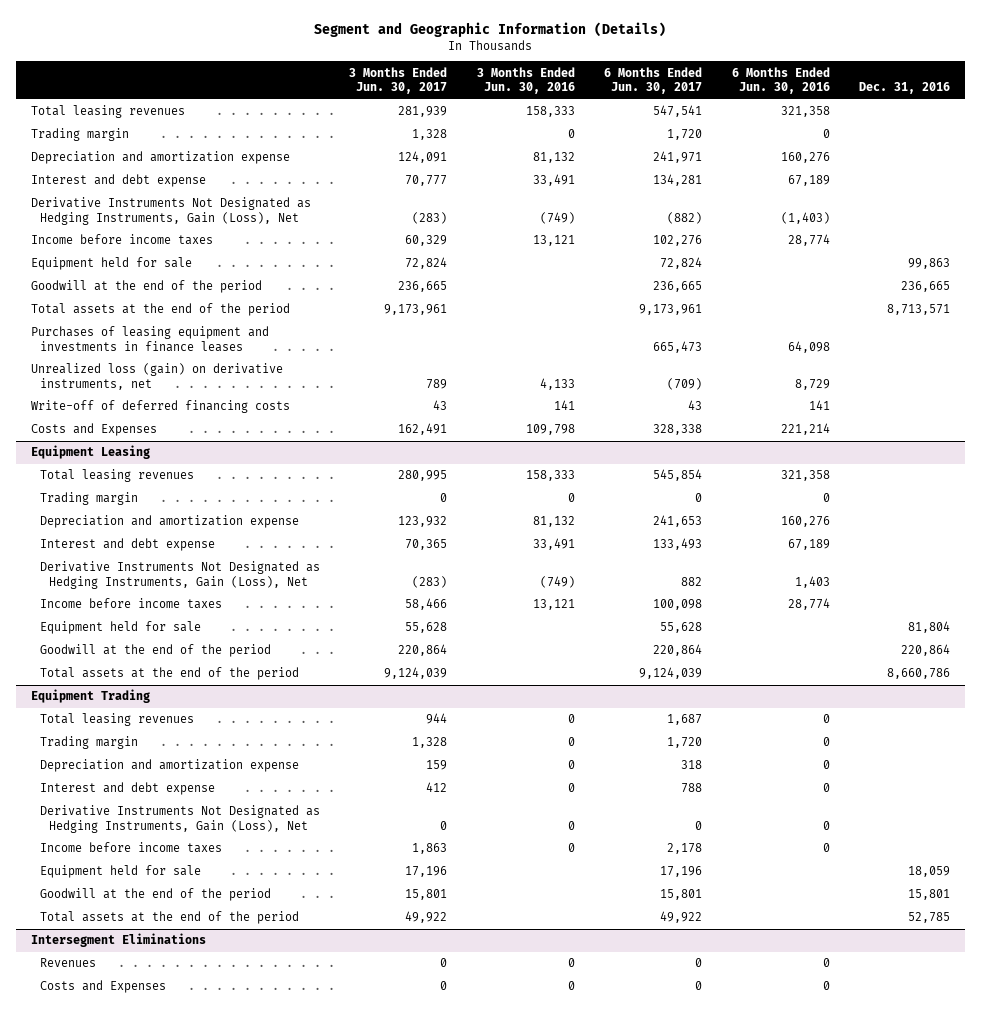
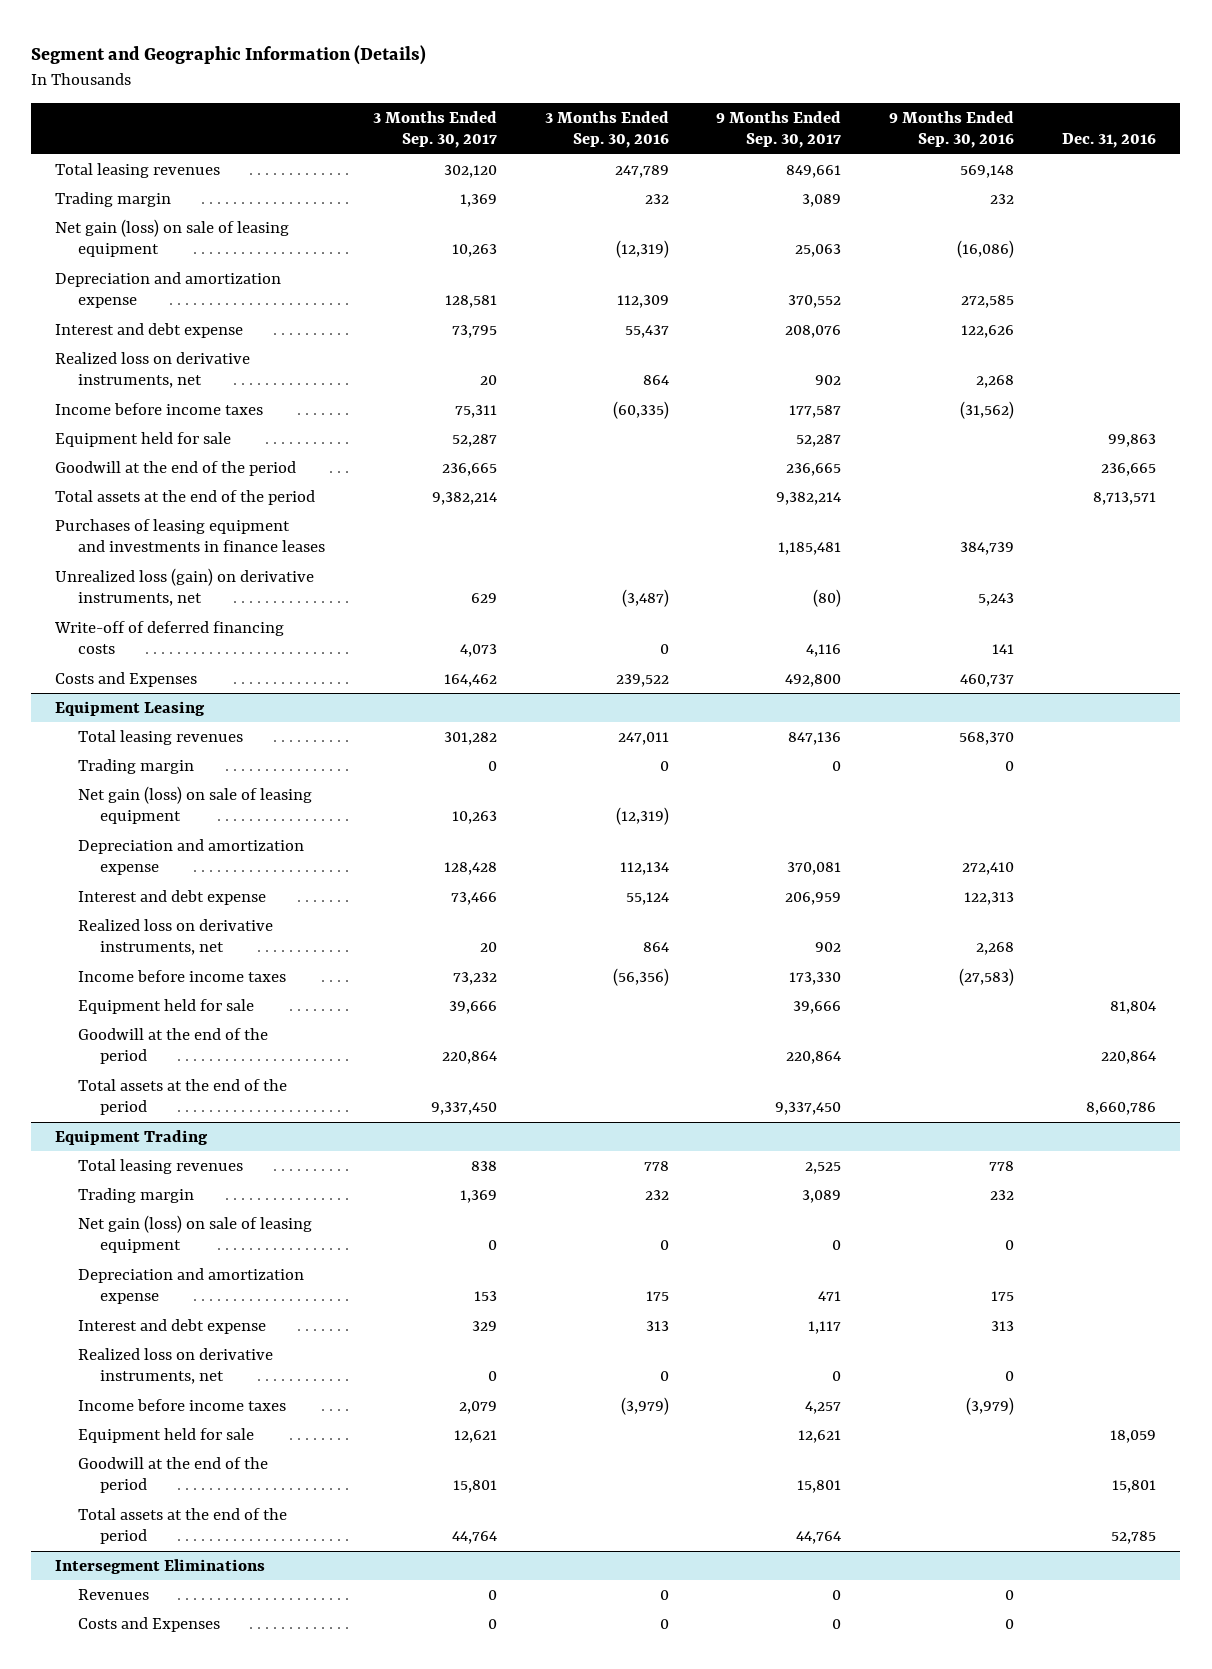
- | 3 Months Ended Jun. 30, 2017 | 3 Months Ended Jun. 30, 2016 | 6 Months Ended Jun. 30, 2017 | 6 Months Ended Jun. 30, 2016 | Dec. 31, 2016
+ | 3 Months Ended Sep. 30, 2017 | 3 Months Ended Sep. 30, 2016 | 9 Months Ended Sep. 30, 2017 | 9 Months Ended Sep. 30, 2016 | Dec. 31, 2016
+ Net gain (loss) on sale of leasing equipment | 10,263 | (12,319) | 25,063 | (16,086) |
- Derivative Instruments Not Designated as Hedging Instruments, Gain (Loss), Net | (283) | (749) | (882) | (1,403) |
+ Realized loss on derivative instruments, net | 20 | 864 | 902 | 2,268 |
@ Equipment Leasing
+ Net gain (loss) on sale of leasing equipment | 10,263 | (12,319) | | |
- Derivative Instruments Not Designated as Hedging Instruments, Gain (Loss), Net | (283) | (749) | 882 | 1,403 |
+ Realized loss on derivative instruments, net | 20 | 864 | 902 | 2,268 |
@ Equipment Trading
+ Net gain (loss) on sale of leasing equipment | 0 | 0 | 0 | 0 |
- Derivative Instruments Not Designated as Hedging Instruments, Gain (Loss), Net | 0 | 0 | 0 | 0 |
+ Realized loss on derivative instruments, net | 0 | 0 | 0 | 0 |

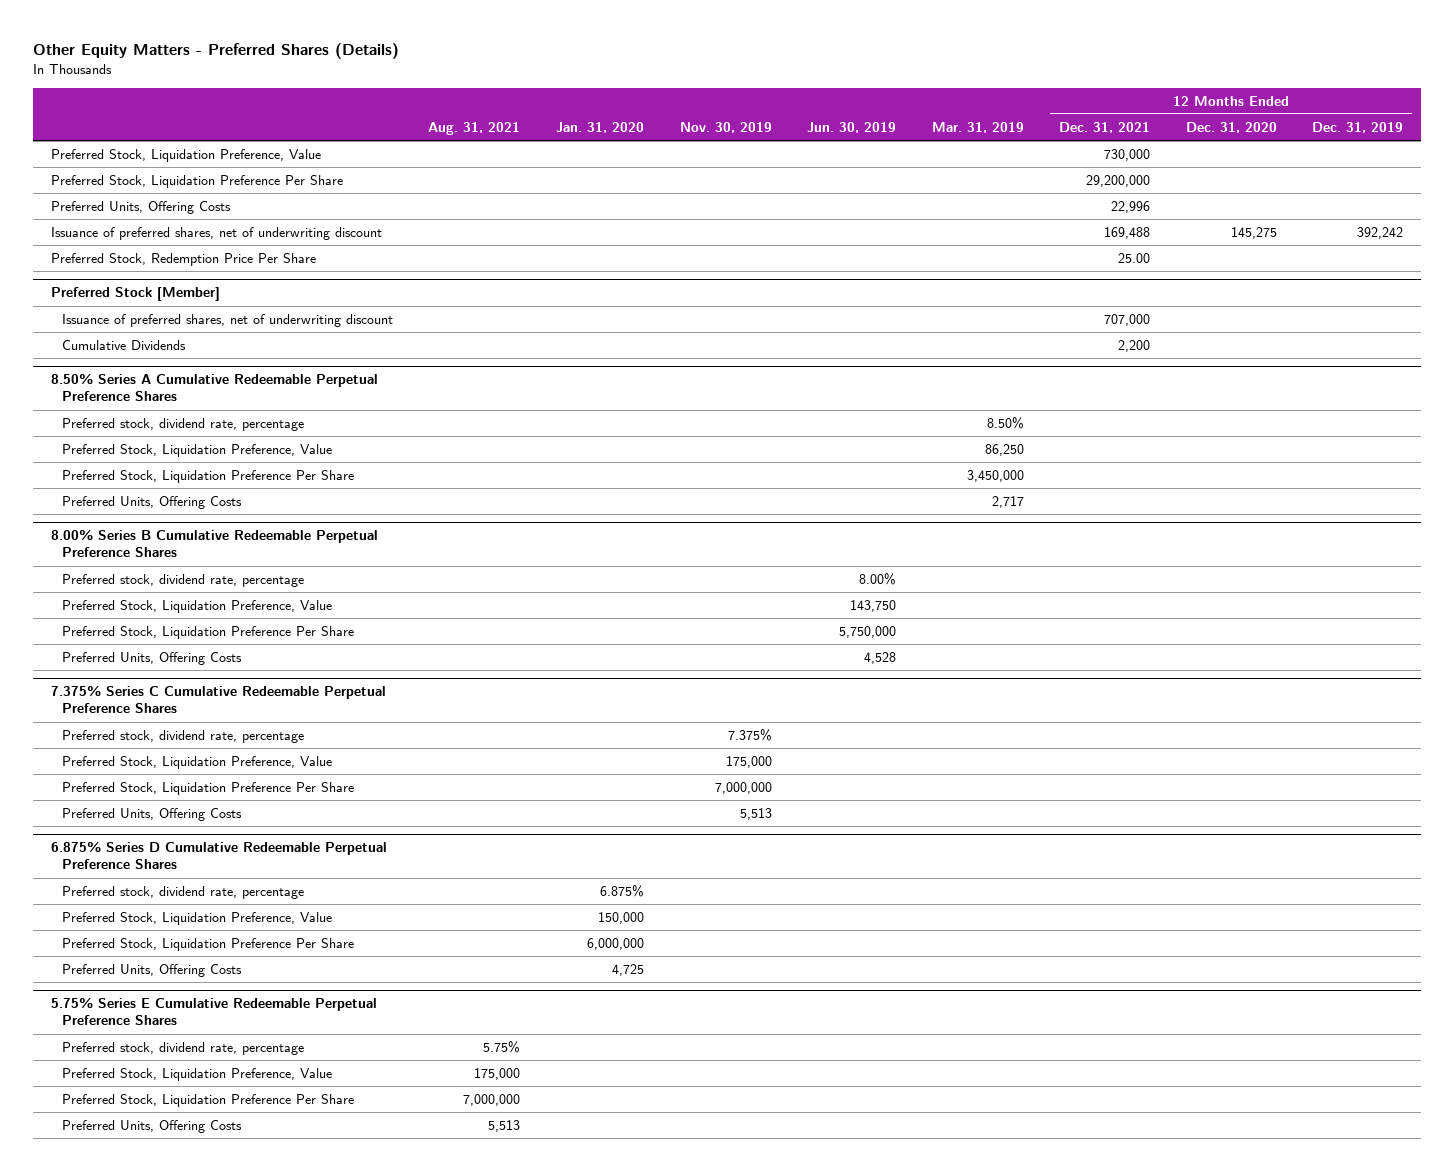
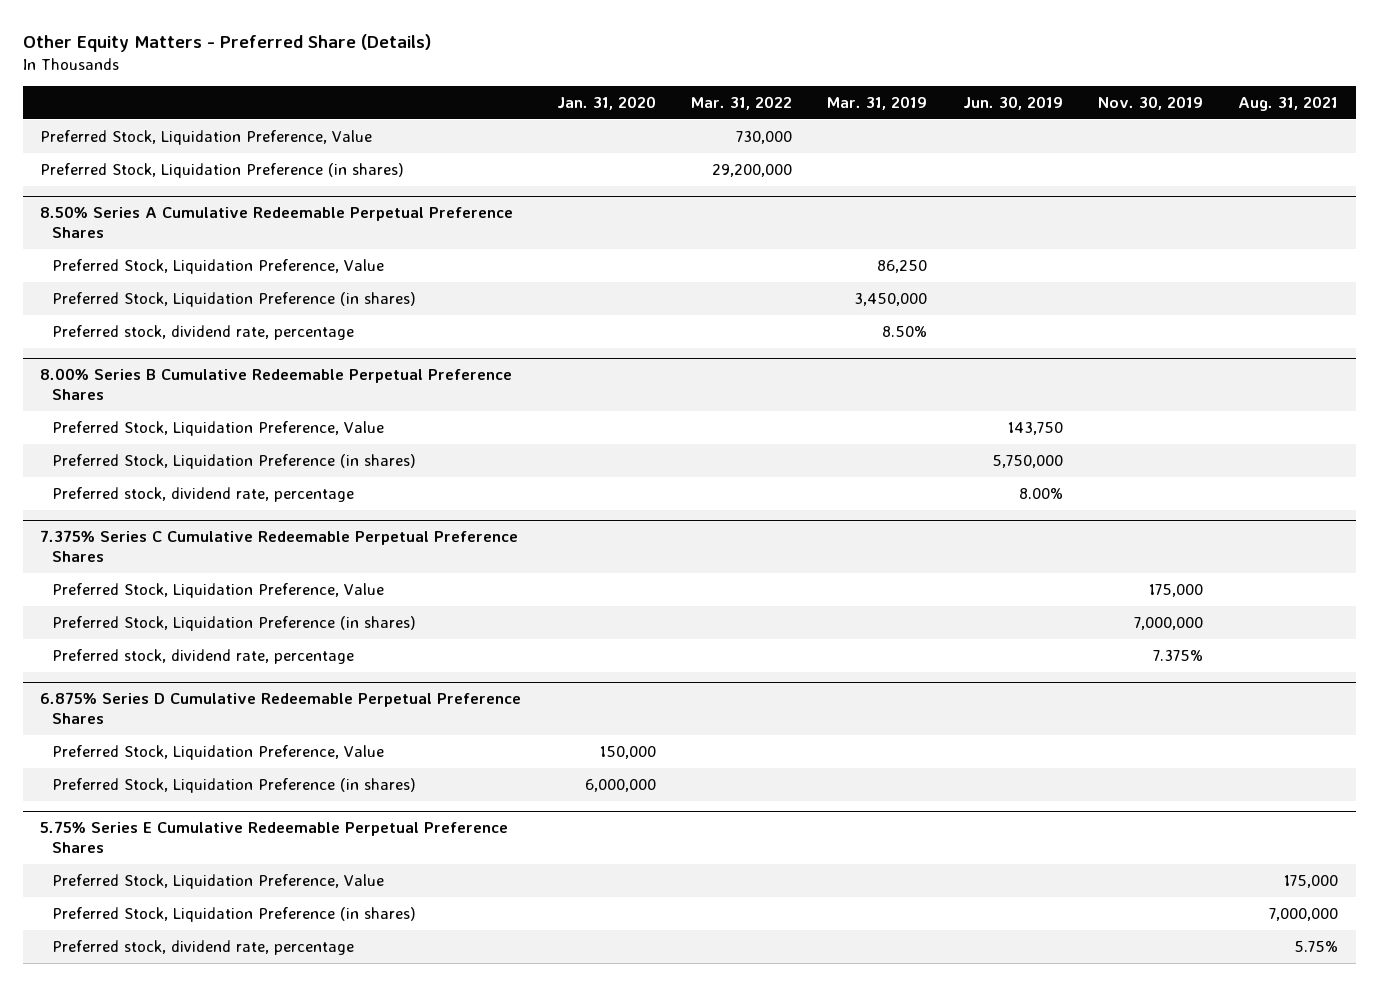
- Other Equity Matters - Preferred Shares (Details)
+ Other Equity Matters - Preferred Share (Details)
- | Aug. 31, 2021 | Jan. 31, 2020 | Nov. 30, 2019 | Jun. 30, 2019 | Mar. 31, 2019 | 12 Months Ended Dec. 31, 2021 | 12 Months Ended Dec. 31, 2020 | 12 Months Ended Dec. 31, 2019
+ | Jan. 31, 2020 | Mar. 31, 2022 | Mar. 31, 2019 | Jun. 30, 2019 | Nov. 30, 2019 | Aug. 31, 2021
- Preferred Stock, Liquidation Preference Per Share | | | | | | 29,200,000 | |
- Preferred Units, Offering Costs | | | | | | 22,996 | |
- Issuance of preferred shares, net of underwriting discount | | | | | | 169,488 | 145,275 | 392,242
- Preferred Stock, Redemption Price Per Share | | | | | | 25.00 | |
- Preferred Stock [Member]
- Issuance of preferred shares, net of underwriting discount | | | | | | 707,000 | |
- Cumulative Dividends | | | | | | 2,200 | |
+ Preferred Stock, Liquidation Preference (in shares) | | 29,200,000 | | | |
@ 8.50% Series A Cumulative Redeemable Perpetual Preference Shares
- Preferred Stock, Liquidation Preference Per Share | | | | | 3,450,000 | | |
- Preferred Units, Offering Costs | | | | | 2,717 | | |
+ Preferred Stock, Liquidation Preference (in shares) | | | 3,450,000 | | |
moved down: Preferred stock, dividend rate, percentage | | | 8.50% | | |
@ 8.00% Series B Cumulative Redeemable Perpetual Preference Shares
- Preferred Stock, Liquidation Preference Per Share | | | | 5,750,000 | | | |
- Preferred Units, Offering Costs | | | | 4,528 | | | |
+ Preferred Stock, Liquidation Preference (in shares) | | | | 5,750,000 | |
moved down: Preferred stock, dividend rate, percentage | | | | 8.00% | |
@ 7.375% Series C Cumulative Redeemable Perpetual Preference Shares
- Preferred Stock, Liquidation Preference Per Share | | | 7,000,000 | | | | |
- Preferred Units, Offering Costs | | | 5,513 | | | | |
+ Preferred Stock, Liquidation Preference (in shares) | | | | | 7,000,000 |
moved down: Preferred stock, dividend rate, percentage | | | | | 7.375% |
@ 6.875% Series D Cumulative Redeemable Perpetual Preference Shares
- Preferred stock, dividend rate, percentage | | 6.875% | | | | | |
- Preferred Stock, Liquidation Preference Per Share | | 6,000,000 | | | | | |
- Preferred Units, Offering Costs | | 4,725 | | | | | |
+ Preferred Stock, Liquidation Preference (in shares) | 6,000,000 | | | | |
@ 5.75% Series E Cumulative Redeemable Perpetual Preference Shares
- Preferred Stock, Liquidation Preference Per Share | 7,000,000 | | | | | | |
- Preferred Units, Offering Costs | 5,513 | | | | | | |
+ Preferred Stock, Liquidation Preference (in shares) | | | | | | 7,000,000
moved down: Preferred stock, dividend rate, percentage | | | | | | 5.75%

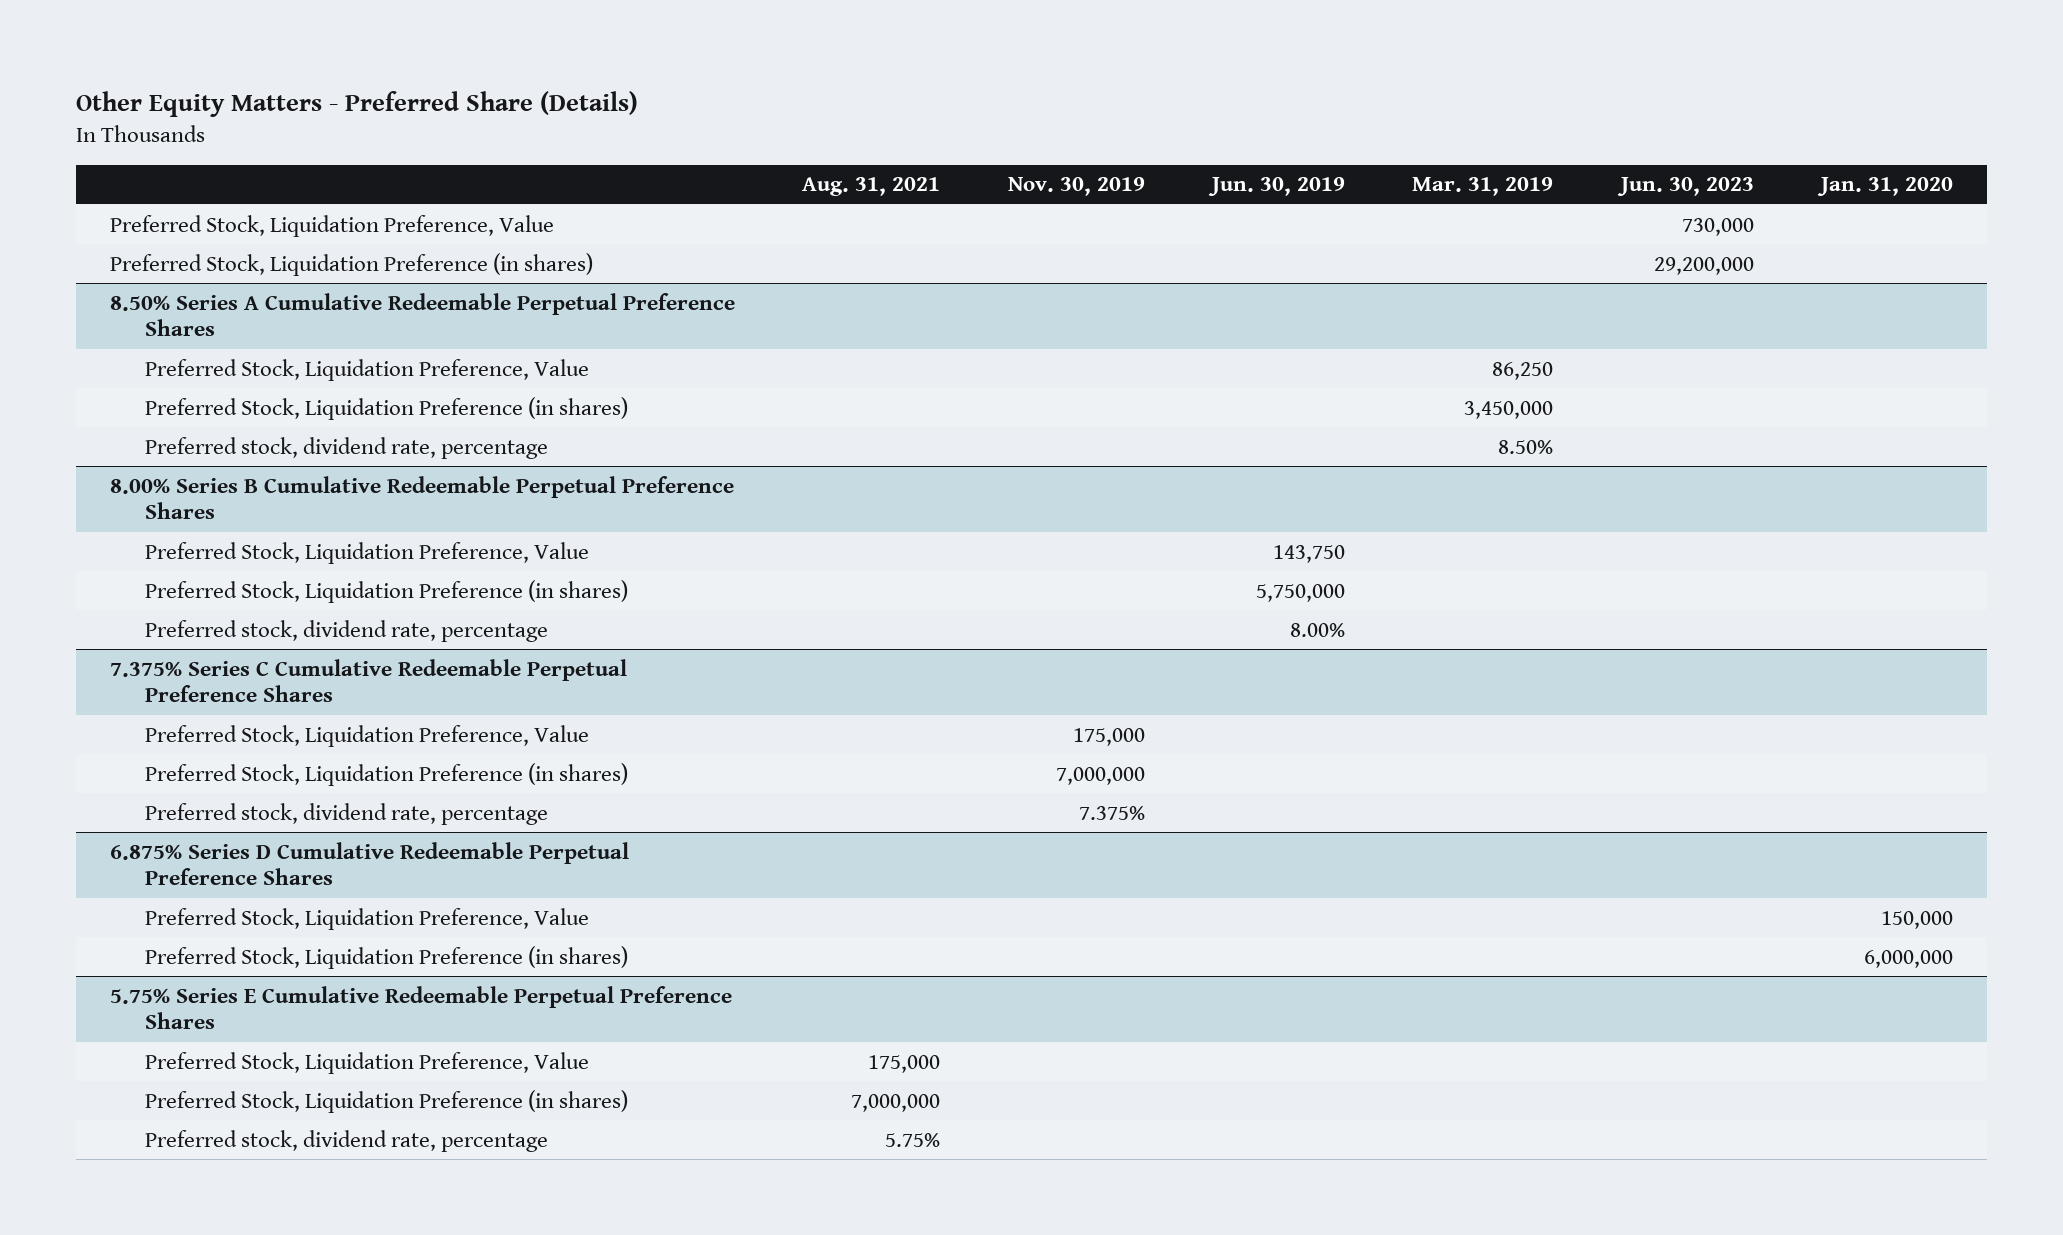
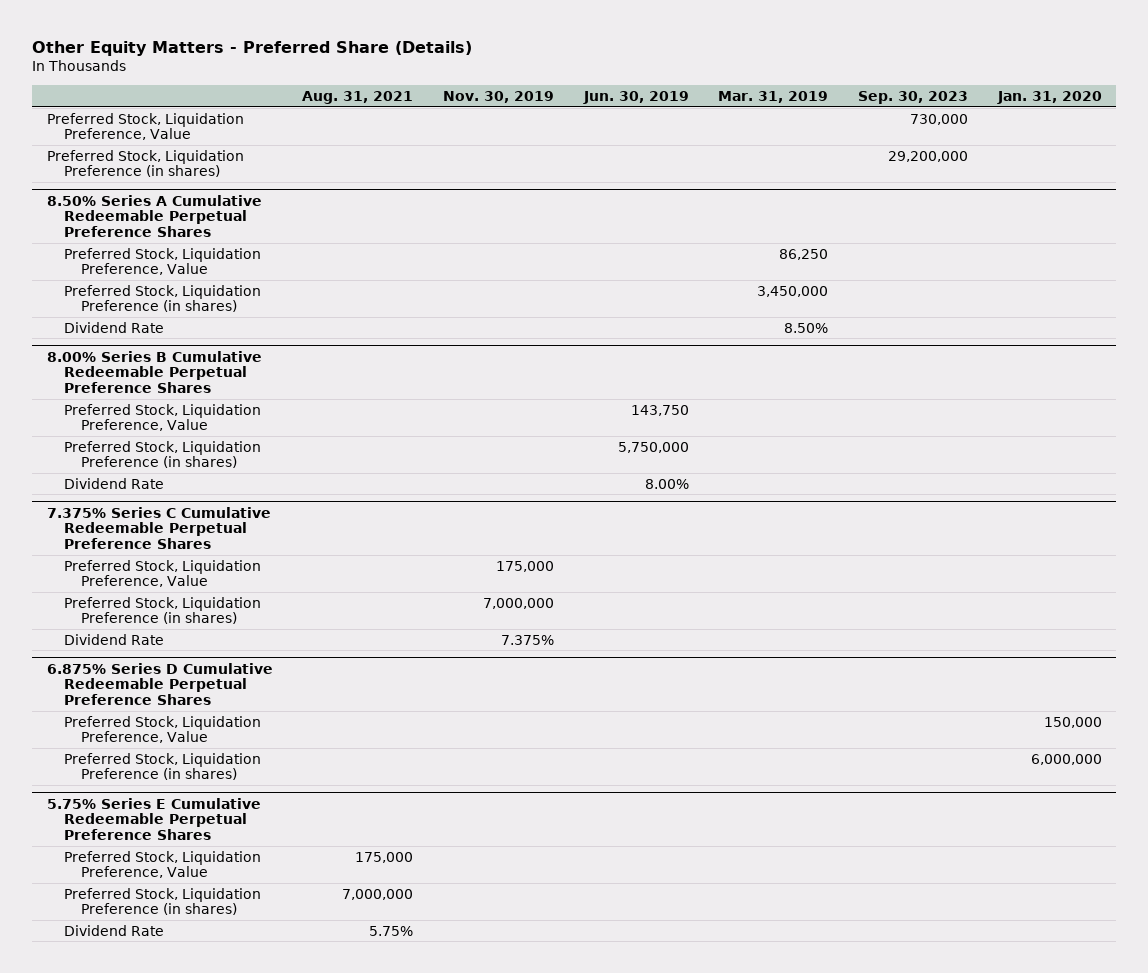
- | Aug. 31, 2021 | Nov. 30, 2019 | Jun. 30, 2019 | Mar. 31, 2019 | Jun. 30, 2023 | Jan. 31, 2020
+ | Aug. 31, 2021 | Nov. 30, 2019 | Jun. 30, 2019 | Mar. 31, 2019 | Sep. 30, 2023 | Jan. 31, 2020
@ 8.50% Series A Cumulative Redeemable Perpetual Preference Shares
- Preferred stock, dividend rate, percentage | | | | 8.50% | |
+ Dividend Rate | | | | 8.50% | |
@ 8.00% Series B Cumulative Redeemable Perpetual Preference Shares
- Preferred stock, dividend rate, percentage | | | 8.00% | | |
+ Dividend Rate | | | 8.00% | | |
@ 7.375% Series C Cumulative Redeemable Perpetual Preference Shares
- Preferred stock, dividend rate, percentage | | 7.375% | | | |
+ Dividend Rate | | 7.375% | | | |
@ 5.75% Series E Cumulative Redeemable Perpetual Preference Shares
- Preferred stock, dividend rate, percentage | 5.75% | | | | |
+ Dividend Rate | 5.75% | | | | |

